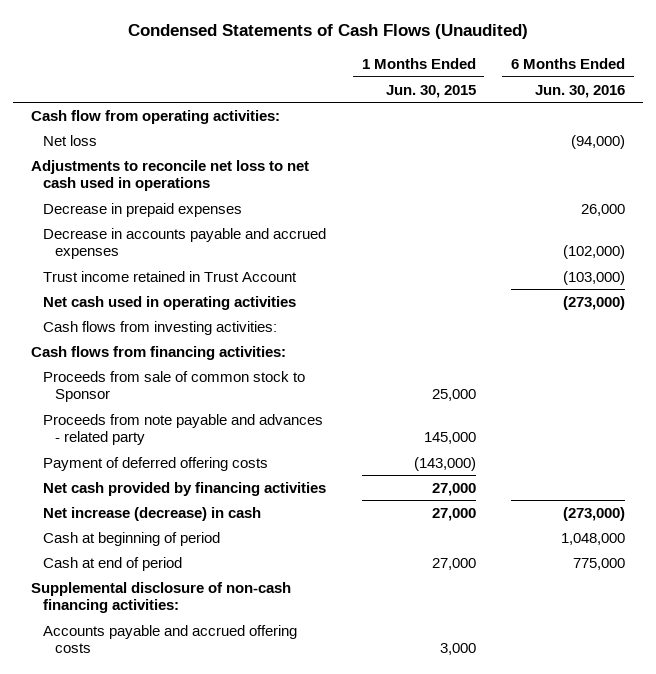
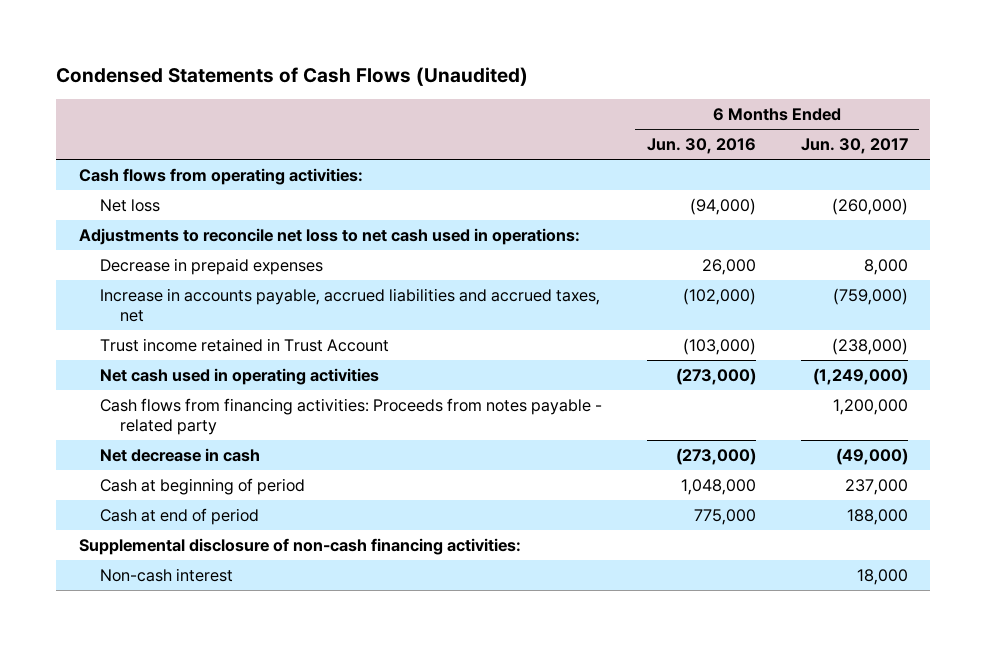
- | 1 Months Ended Jun. 30, 2015 | 6 Months Ended Jun. 30, 2016
+ | 6 Months Ended Jun. 30, 2016 | 6 Months Ended Jun. 30, 2017
- Cash flow from operating activities:
+ Cash flows from operating activities:
- Adjustments to reconcile net loss to net cash used in operations
+ Adjustments to reconcile net loss to net cash used in operations:
- Decrease in accounts payable and accrued expenses | | (102,000)
+ Increase in accounts payable, accrued liabilities and accrued taxes, net | (102,000) | (759,000)
- Cash flows from investing activities:
- Cash flows from financing activities:
- Proceeds from sale of common stock to Sponsor | 25,000 |
- Proceeds from note payable and advances - related party | 145,000 |
- Payment of deferred offering costs | (143,000) |
- Net cash provided by financing activities | 27,000 |
- Net increase (decrease) in cash | 27,000 | (273,000)
+ Cash flows from financing activities: Proceeds from notes payable - related party | | 1,200,000
+ Net decrease in cash | (273,000) | (49,000)
- Accounts payable and accrued offering costs | 3,000 |
+ Non-cash interest | | 18,000

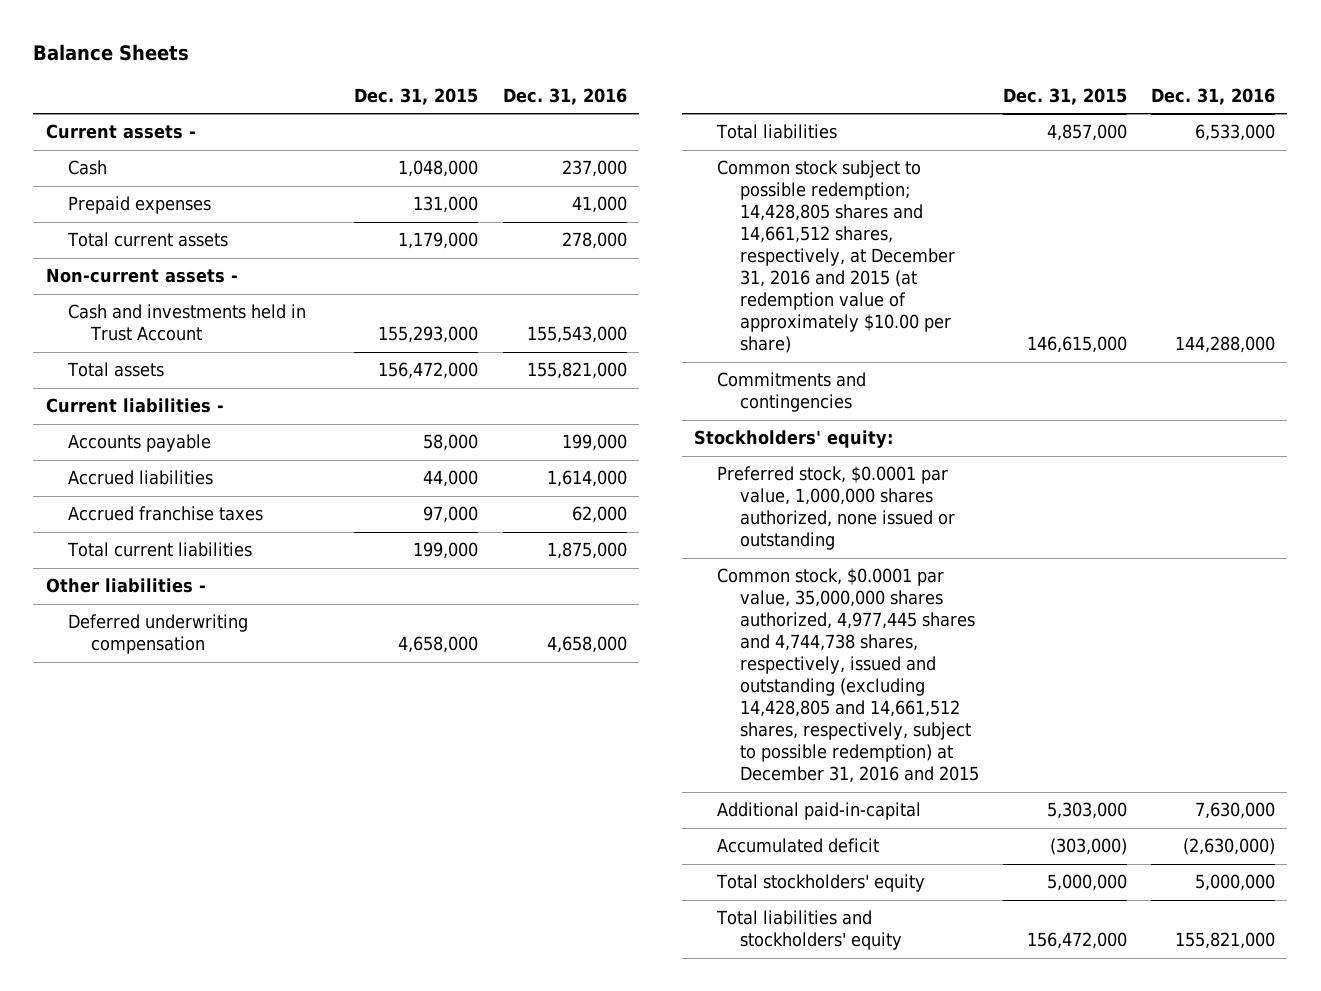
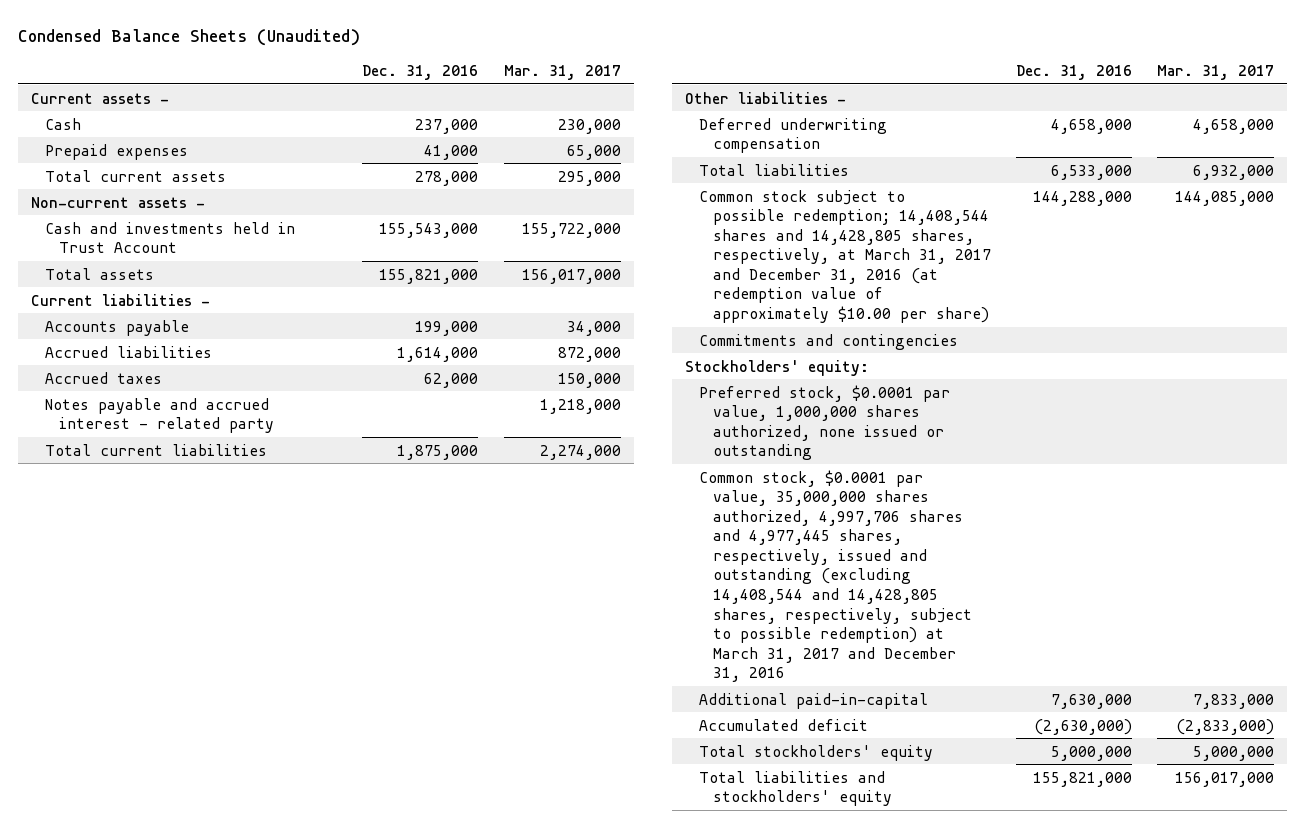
- Balance Sheets
+ Condensed Balance Sheets (Unaudited)
- | Dec. 31, 2015 | Dec. 31, 2016
+ | Dec. 31, 2016 | Mar. 31, 2017
- Accrued franchise taxes | 97,000 | 62,000
+ Accrued taxes | 62,000 | 150,000
+ Notes payable and accrued interest - related party | | 1,218,000
- Common stock subject to possible redemption; 14,428,805 shares and 14,661,512 shares, respectively, at December 31, 2016 and 2015 (at redemption value of approximately $10.00 per share) | 146,615,000 | 144,288,000
+ Common stock subject to possible redemption; 14,408,544 shares and 14,428,805 shares, respectively, at March 31, 2017 and December 31, 2016 (at redemption value of approximately $10.00 per share) | 144,288,000 | 144,085,000
- Common stock, $0.0001 par value, 35,000,000 shares authorized, 4,977,445 shares and 4,744,738 shares, respectively, issued and outstanding (excluding 14,428,805 and 14,661,512 shares, respectively, subject to possible redemption) at December 31, 2016 and 2015
+ Common stock, $0.0001 par value, 35,000,000 shares authorized, 4,997,706 shares and 4,977,445 shares, respectively, issued and outstanding (excluding 14,408,544 and 14,428,805 shares, respectively, subject to possible redemption) at March 31, 2017 and December 31, 2016

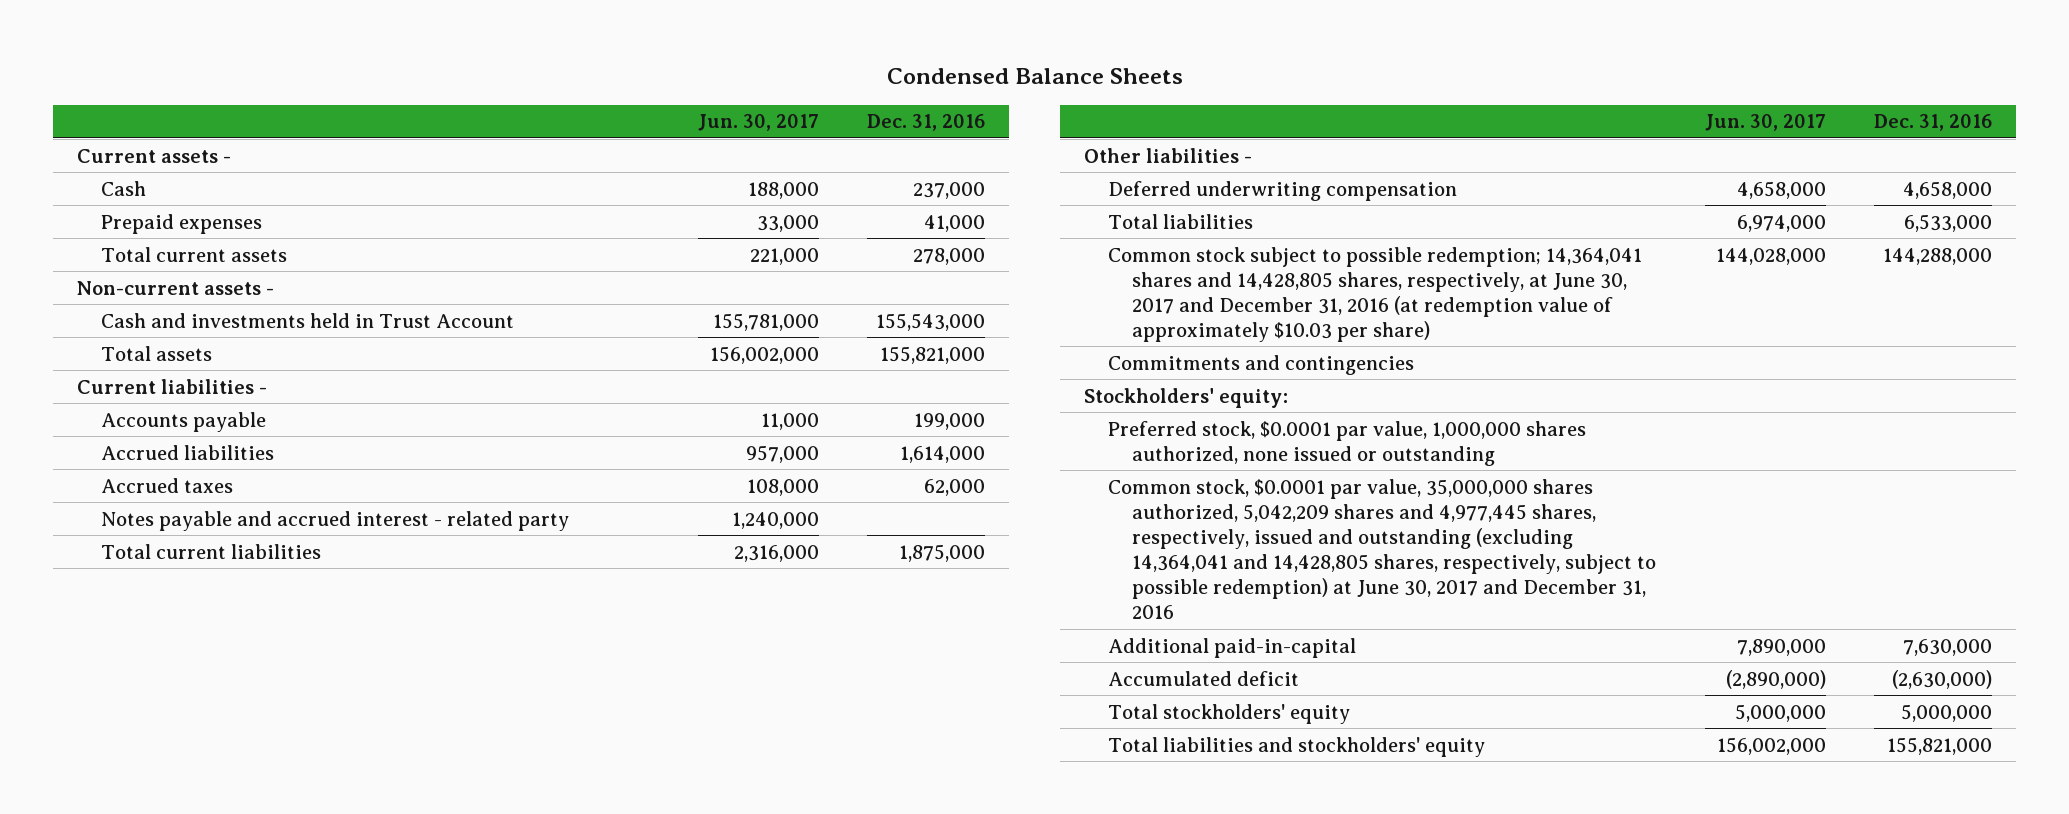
- Condensed Balance Sheets (Unaudited)
+ Condensed Balance Sheets
- | Dec. 31, 2016 | Mar. 31, 2017
+ | Jun. 30, 2017 | Dec. 31, 2016
- Common stock subject to possible redemption; 14,408,544 shares and 14,428,805 shares, respectively, at March 31, 2017 and December 31, 2016 (at redemption value of approximately $10.00 per share) | 144,288,000 | 144,085,000
+ Common stock subject to possible redemption; 14,364,041 shares and 14,428,805 shares, respectively, at June 30, 2017 and December 31, 2016 (at redemption value of approximately $10.03 per share) | 144,028,000 | 144,288,000
- Common stock, $0.0001 par value, 35,000,000 shares authorized, 4,997,706 shares and 4,977,445 shares, respectively, issued and outstanding (excluding 14,408,544 and 14,428,805 shares, respectively, subject to possible redemption) at March 31, 2017 and December 31, 2016
+ Common stock, $0.0001 par value, 35,000,000 shares authorized, 5,042,209 shares and 4,977,445 shares, respectively, issued and outstanding (excluding 14,364,041 and 14,428,805 shares, respectively, subject to possible redemption) at June 30, 2017 and December 31, 2016

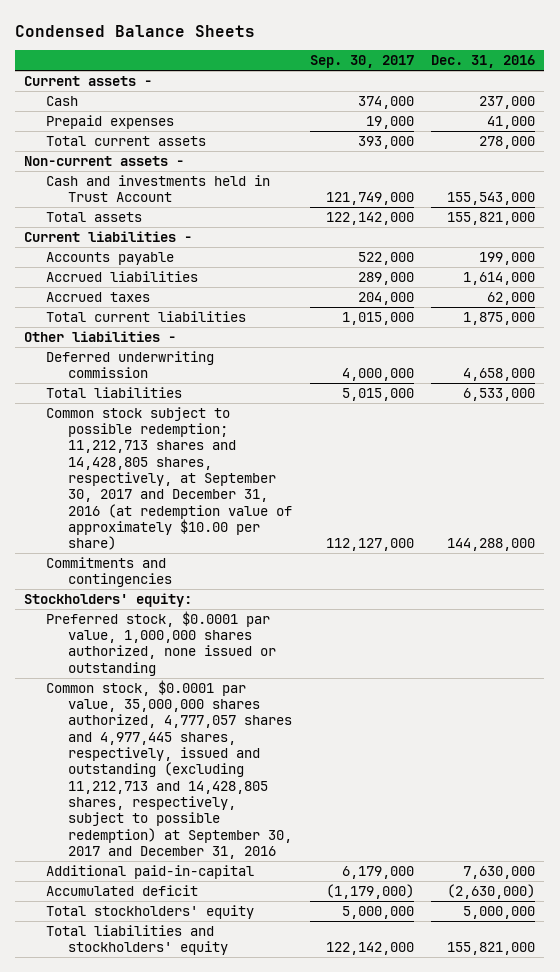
- | Jun. 30, 2017 | Dec. 31, 2016
+ | Sep. 30, 2017 | Dec. 31, 2016
- Notes payable and accrued interest - related party | 1,240,000 |
- Deferred underwriting compensation | 4,658,000 | 4,658,000
+ Deferred underwriting commission | 4,000,000 | 4,658,000
- Common stock subject to possible redemption; 14,364,041 shares and 14,428,805 shares, respectively, at June 30, 2017 and December 31, 2016 (at redemption value of approximately $10.03 per share) | 144,028,000 | 144,288,000
+ Common stock subject to possible redemption; 11,212,713 shares and 14,428,805 shares, respectively, at September 30, 2017 and December 31, 2016 (at redemption value of approximately $10.00 per share) | 112,127,000 | 144,288,000
- Common stock, $0.0001 par value, 35,000,000 shares authorized, 5,042,209 shares and 4,977,445 shares, respectively, issued and outstanding (excluding 14,364,041 and 14,428,805 shares, respectively, subject to possible redemption) at June 30, 2017 and December 31, 2016
+ Common stock, $0.0001 par value, 35,000,000 shares authorized, 4,777,057 shares and 4,977,445 shares, respectively, issued and outstanding (excluding 11,212,713 and 14,428,805 shares, respectively, subject to possible redemption) at September 30, 2017 and December 31, 2016

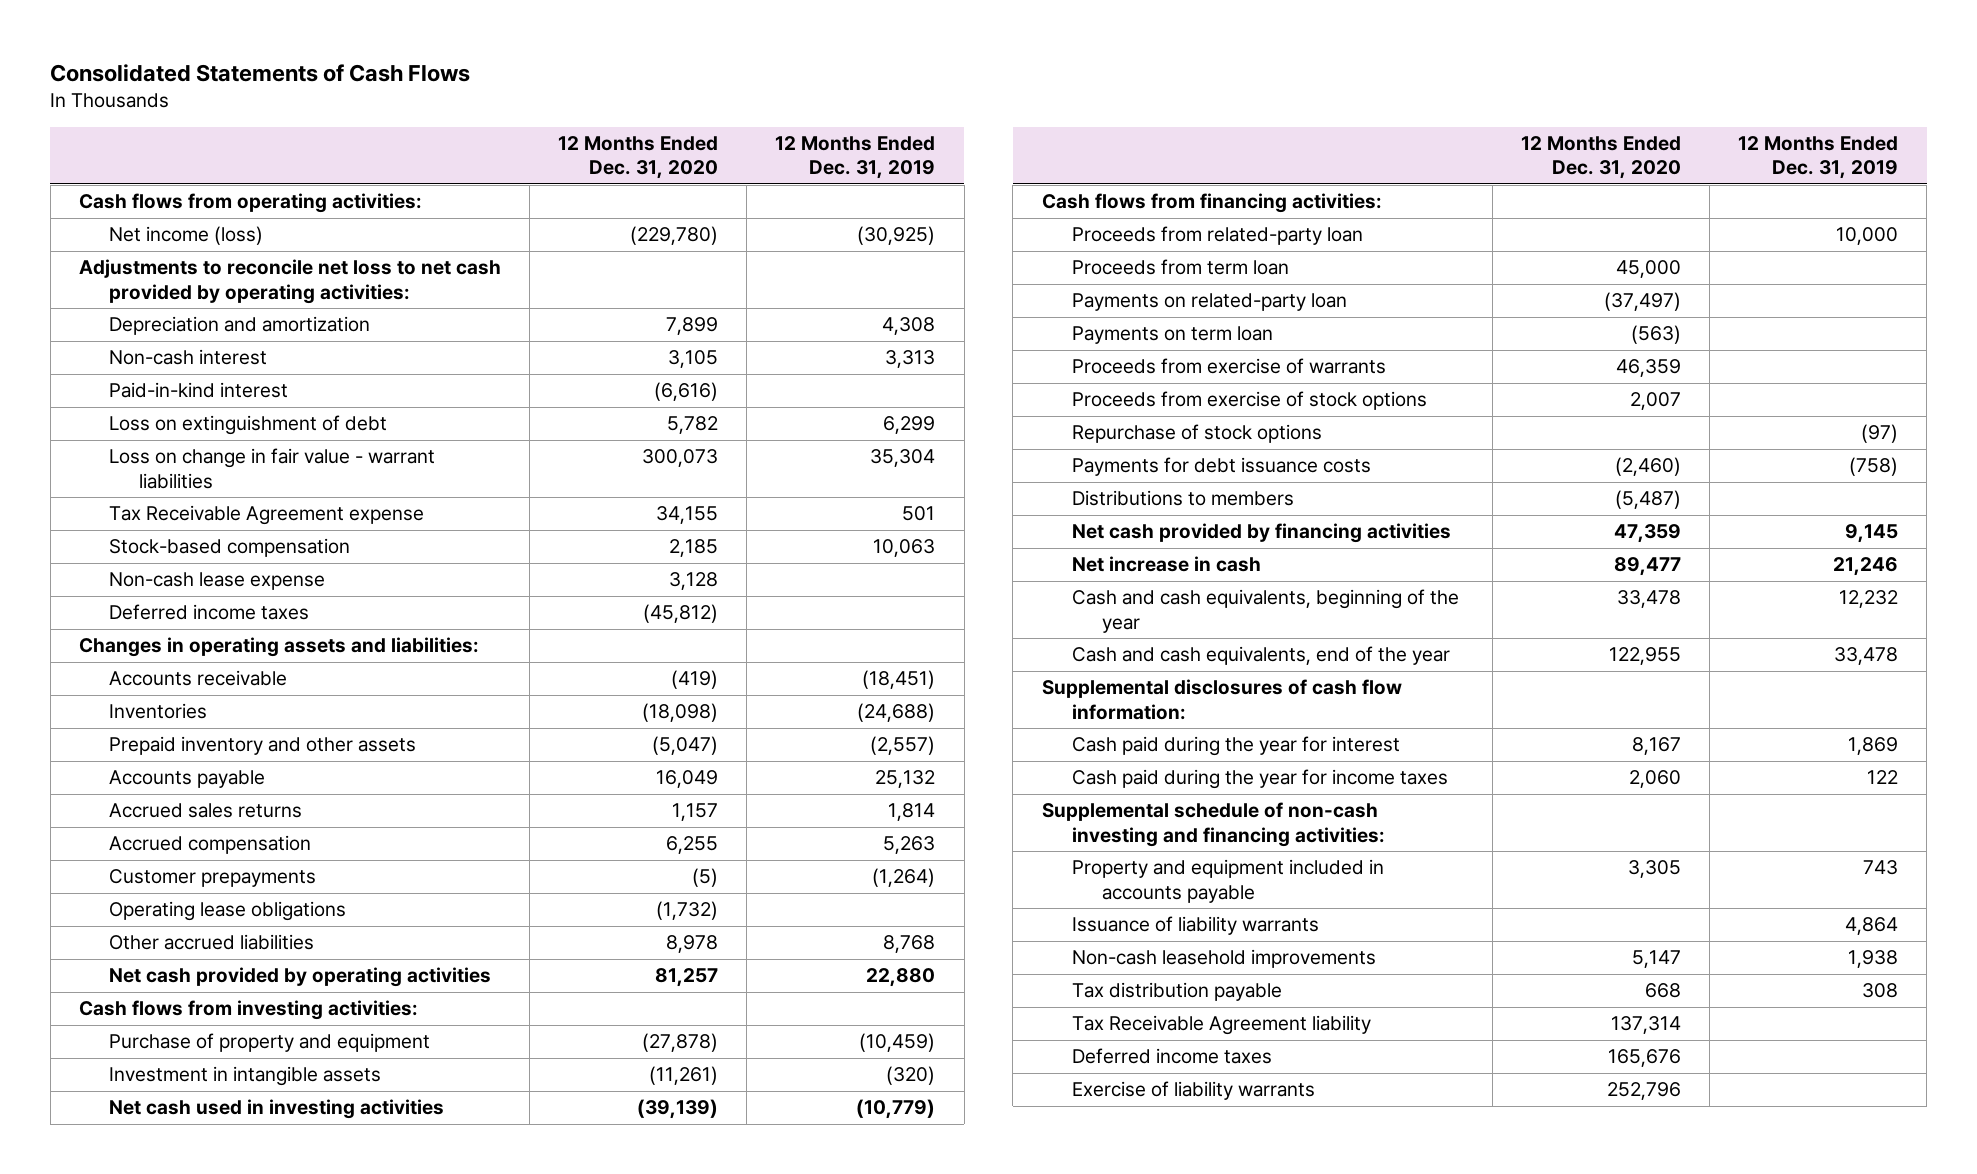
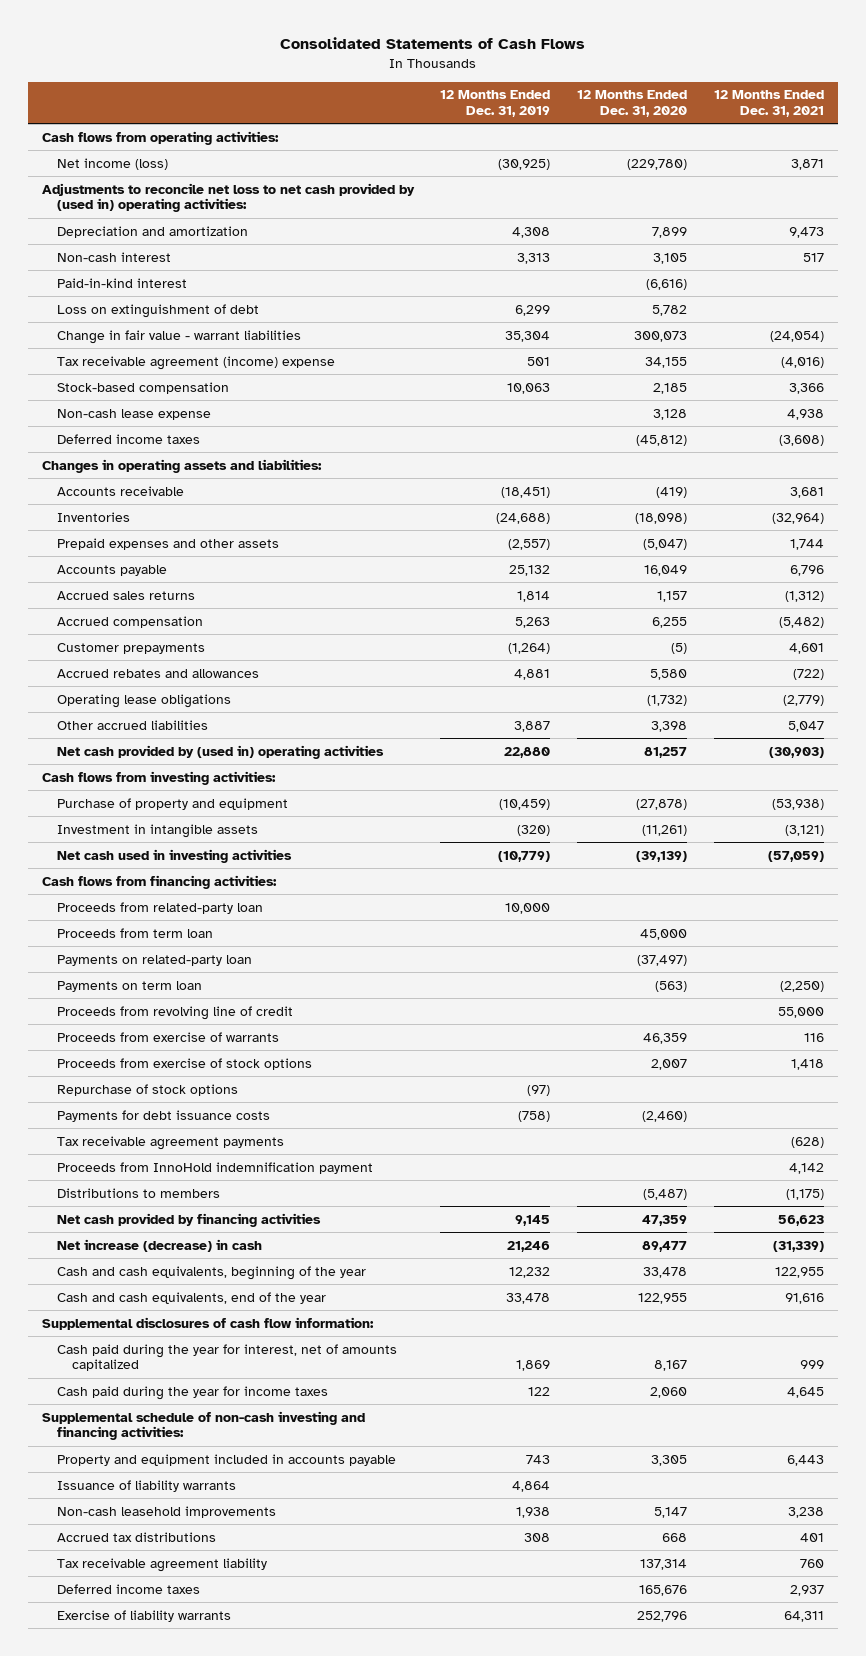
- | 12 Months Ended Dec. 31, 2020 | 12 Months Ended Dec. 31, 2019
+ | 12 Months Ended Dec. 31, 2019 | 12 Months Ended Dec. 31, 2020 | 12 Months Ended Dec. 31, 2021
- Adjustments to reconcile net loss to net cash provided by operating activities:
+ Adjustments to reconcile net loss to net cash provided by (used in) operating activities:
- Loss on change in fair value - warrant liabilities | 300,073 | 35,304
- Tax Receivable Agreement expense | 34,155 | 501
+ Change in fair value - warrant liabilities | 35,304 | 300,073 | (24,054)
+ Tax receivable agreement (income) expense | 501 | 34,155 | (4,016)
- Prepaid inventory and other assets | (5,047) | (2,557)
+ Prepaid expenses and other assets | (2,557) | (5,047) | 1,744
+ Accrued rebates and allowances | 4,881 | 5,580 | (722)
- Other accrued liabilities | 8,978 | 8,768
- Net cash provided by operating activities | 81,257 | 22,880
+ Other accrued liabilities | 3,887 | 3,398 | 5,047
+ Net cash provided by (used in) operating activities | 22,880 | 81,257 | (30,903)
+ Proceeds from revolving line of credit | | | 55,000
+ Tax receivable agreement payments | | | (628)
+ Proceeds from InnoHold indemnification payment | | | 4,142
- Net increase in cash | 89,477 | 21,246
+ Net increase (decrease) in cash | 21,246 | 89,477 | (31,339)
- Cash paid during the year for interest | 8,167 | 1,869
+ Cash paid during the year for interest, net of amounts capitalized | 1,869 | 8,167 | 999
- Tax distribution payable | 668 | 308
- Tax Receivable Agreement liability | 137,314 |
+ Accrued tax distributions | 308 | 668 | 401
+ Tax receivable agreement liability | | 137,314 | 760

